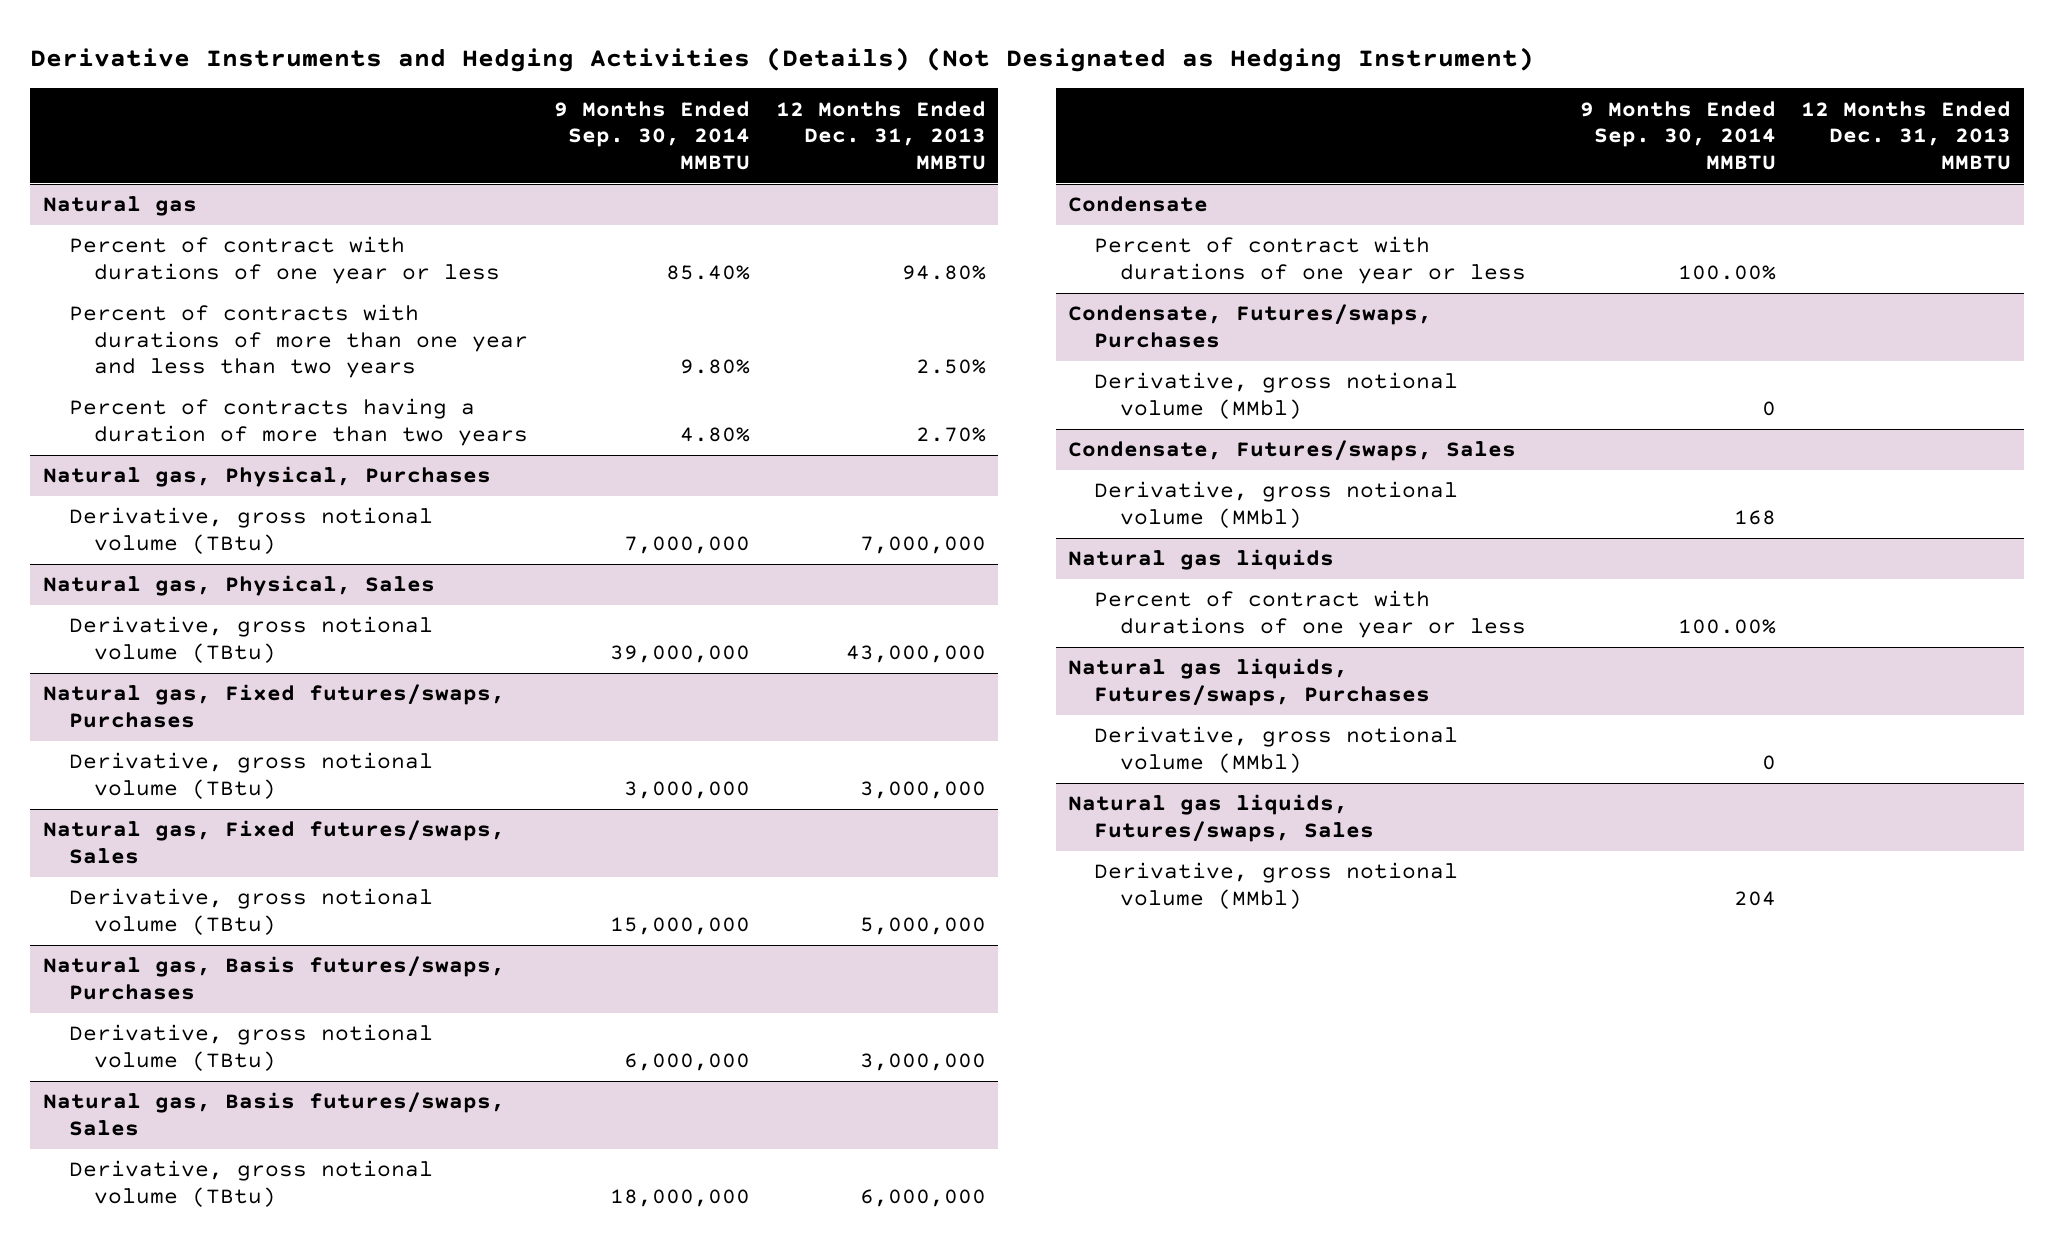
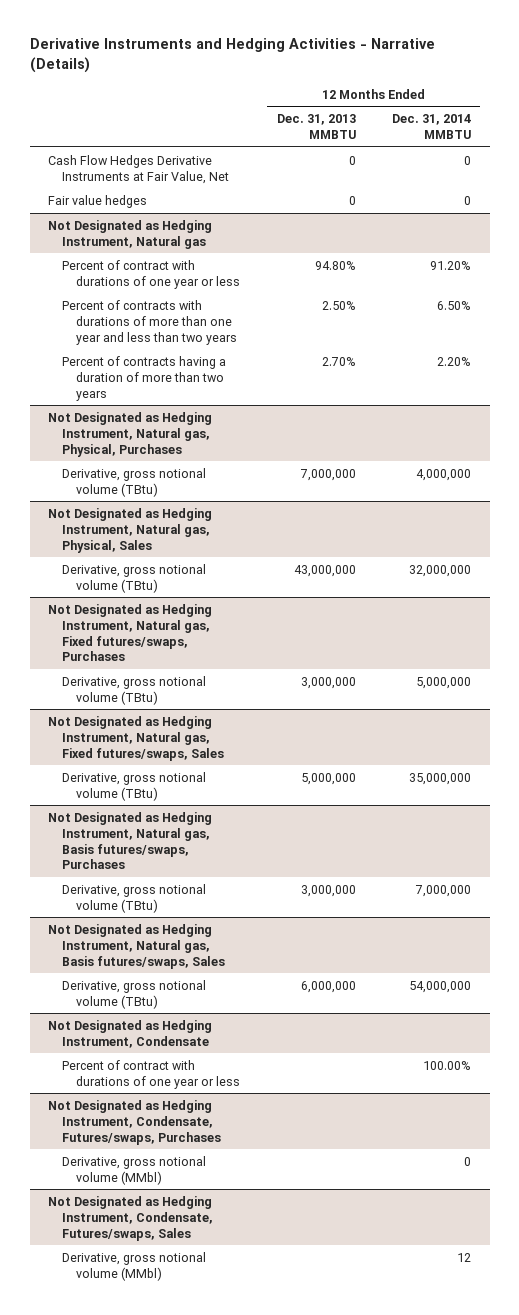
- Derivative Instruments and Hedging Activities (Details) (Not Designated as Hedging Instrument)
+ Derivative Instruments and Hedging Activities - Narrative (Details)
- | 9 Months Ended Sep. 30, 2014 MMBTU | 12 Months Ended Dec. 31, 2013 MMBTU
+ | 12 Months Ended Dec. 31, 2013 MMBTU | 12 Months Ended Dec. 31, 2014 MMBTU
- Natural gas
+ Cash Flow Hedges Derivative Instruments at Fair Value, Net | 0 | 0
+ Fair value hedges | 0 | 0
+ Not Designated as Hedging Instrument, Natural gas
- Natural gas, Physical, Purchases
+ Not Designated as Hedging Instrument, Natural gas, Physical, Purchases
- Natural gas, Physical, Sales
+ Not Designated as Hedging Instrument, Natural gas, Physical, Sales
- Natural gas, Fixed futures/swaps, Purchases
+ Not Designated as Hedging Instrument, Natural gas, Fixed futures/swaps, Purchases
- Natural gas, Fixed futures/swaps, Sales
+ Not Designated as Hedging Instrument, Natural gas, Fixed futures/swaps, Sales
- Natural gas, Basis futures/swaps, Purchases
+ Not Designated as Hedging Instrument, Natural gas, Basis futures/swaps, Purchases
- Natural gas, Basis futures/swaps, Sales
+ Not Designated as Hedging Instrument, Natural gas, Basis futures/swaps, Sales
- Condensate
- Percent of contract with durations of one year or less | 100.00% |
- Condensate, Futures/swaps, Purchases
- Derivative, gross notional volume (MMbl) | 0 |
- Condensate, Futures/swaps, Sales
- Derivative, gross notional volume (MMbl) | 168 |
- Natural gas liquids
+ Not Designated as Hedging Instrument, Condensate
- Natural gas liquids, Futures/swaps, Purchases
+ Not Designated as Hedging Instrument, Condensate, Futures/swaps, Purchases
- Natural gas liquids, Futures/swaps, Sales
+ Not Designated as Hedging Instrument, Condensate, Futures/swaps, Sales

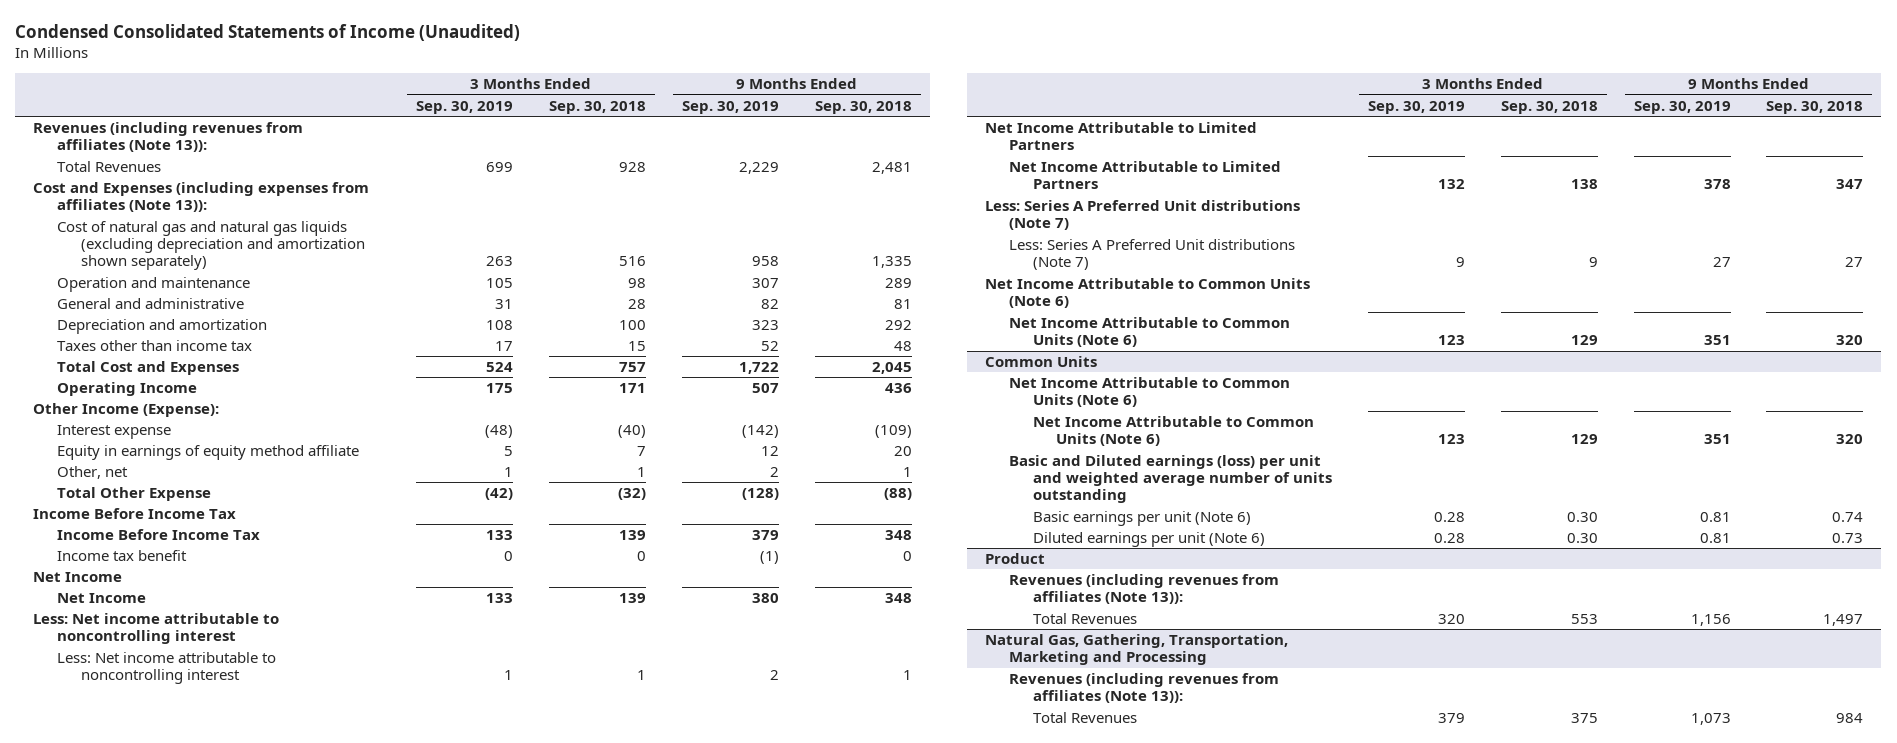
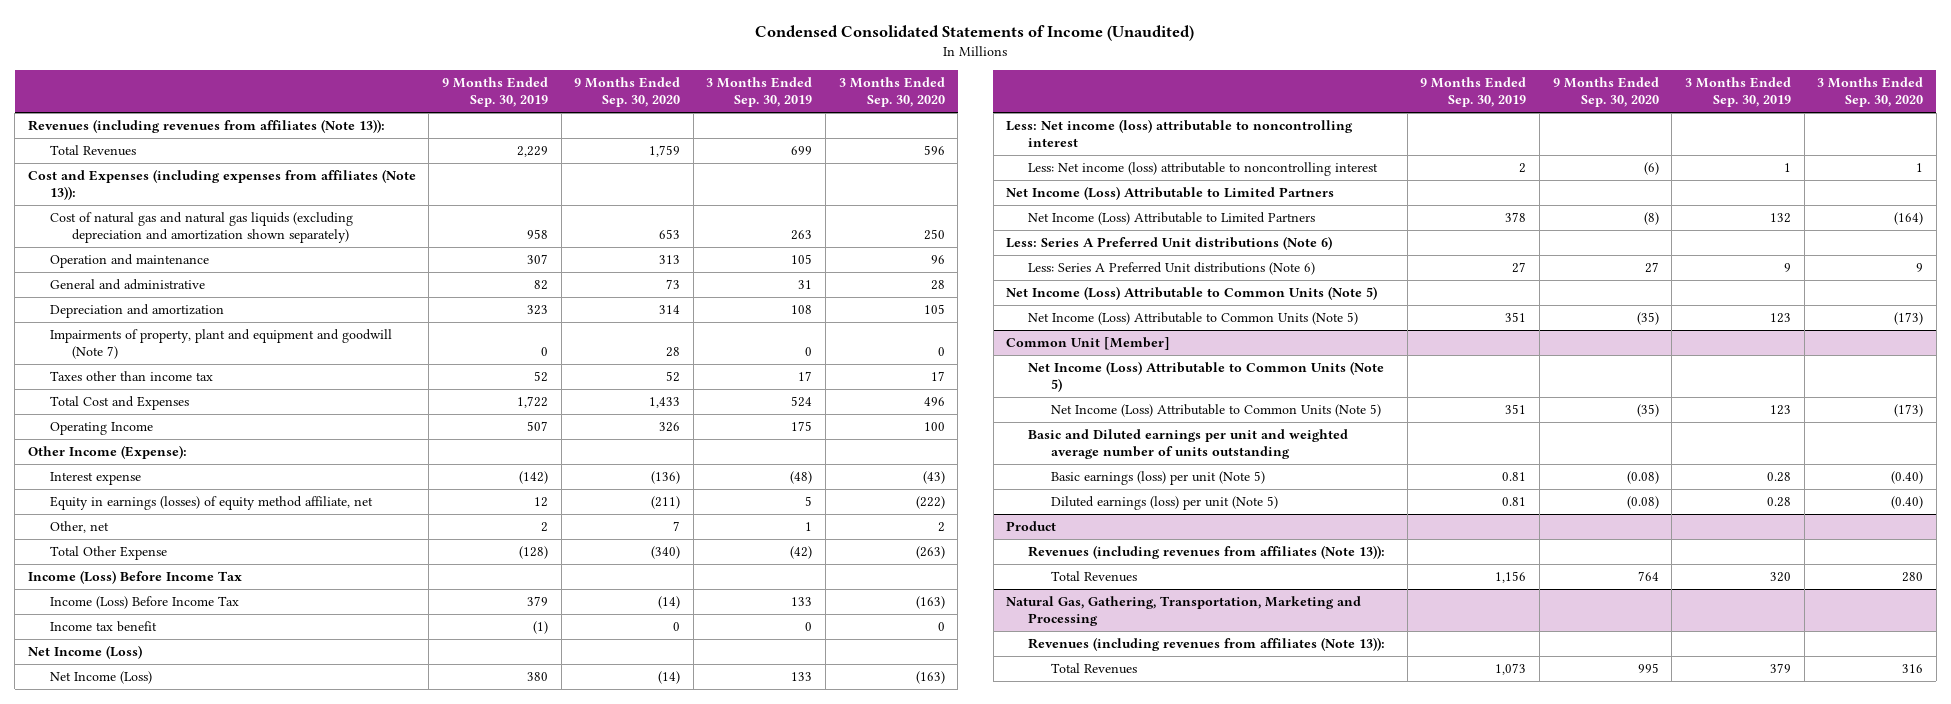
- | 3 Months Ended Sep. 30, 2019 | 3 Months Ended Sep. 30, 2018 | 9 Months Ended Sep. 30, 2019 | 9 Months Ended Sep. 30, 2018
+ | 9 Months Ended Sep. 30, 2019 | 9 Months Ended Sep. 30, 2020 | 3 Months Ended Sep. 30, 2019 | 3 Months Ended Sep. 30, 2020
+ Impairments of property, plant and equipment and goodwill (Note 7) | 0 | 28 | 0 | 0
- Equity in earnings of equity method affiliate | 5 | 7 | 12 | 20
+ Equity in earnings (losses) of equity method affiliate, net | 12 | (211) | 5 | (222)
- Income Before Income Tax
- Income Before Income Tax | 133 | 139 | 379 | 348
+ Income (Loss) Before Income Tax
+ Income (Loss) Before Income Tax | 379 | (14) | 133 | (163)
- Net Income
- Net Income | 133 | 139 | 380 | 348
- Less: Net income attributable to noncontrolling interest
- Less: Net income attributable to noncontrolling interest | 1 | 1 | 2 | 1
- Net Income Attributable to Limited Partners
- Net Income Attributable to Limited Partners | 132 | 138 | 378 | 347
- Less: Series A Preferred Unit distributions (Note 7)
- Less: Series A Preferred Unit distributions (Note 7) | 9 | 9 | 27 | 27
- Net Income Attributable to Common Units (Note 6)
- Net Income Attributable to Common Units (Note 6) | 123 | 129 | 351 | 320
- Common Units
- Net Income Attributable to Common Units (Note 6)
- Net Income Attributable to Common Units (Note 6) | 123 | 129 | 351 | 320
- Basic and Diluted earnings (loss) per unit and weighted average number of units outstanding
- Basic earnings per unit (Note 6) | 0.28 | 0.30 | 0.81 | 0.74
- Diluted earnings per unit (Note 6) | 0.28 | 0.30 | 0.81 | 0.73
+ Net Income (Loss)
+ Net Income (Loss) | 380 | (14) | 133 | (163)
+ Less: Net income (loss) attributable to noncontrolling interest
+ Less: Net income (loss) attributable to noncontrolling interest | 2 | (6) | 1 | 1
+ Net Income (Loss) Attributable to Limited Partners
+ Net Income (Loss) Attributable to Limited Partners | 378 | (8) | 132 | (164)
+ Less: Series A Preferred Unit distributions (Note 6)
+ Less: Series A Preferred Unit distributions (Note 6) | 27 | 27 | 9 | 9
+ Net Income (Loss) Attributable to Common Units (Note 5)
+ Net Income (Loss) Attributable to Common Units (Note 5) | 351 | (35) | 123 | (173)
+ Common Unit [Member]
+ Net Income (Loss) Attributable to Common Units (Note 5)
+ Net Income (Loss) Attributable to Common Units (Note 5) | 351 | (35) | 123 | (173)
+ Basic and Diluted earnings per unit and weighted average number of units outstanding
+ Basic earnings (loss) per unit (Note 5) | 0.81 | (0.08) | 0.28 | (0.40)
+ Diluted earnings (loss) per unit (Note 5) | 0.81 | (0.08) | 0.28 | (0.40)

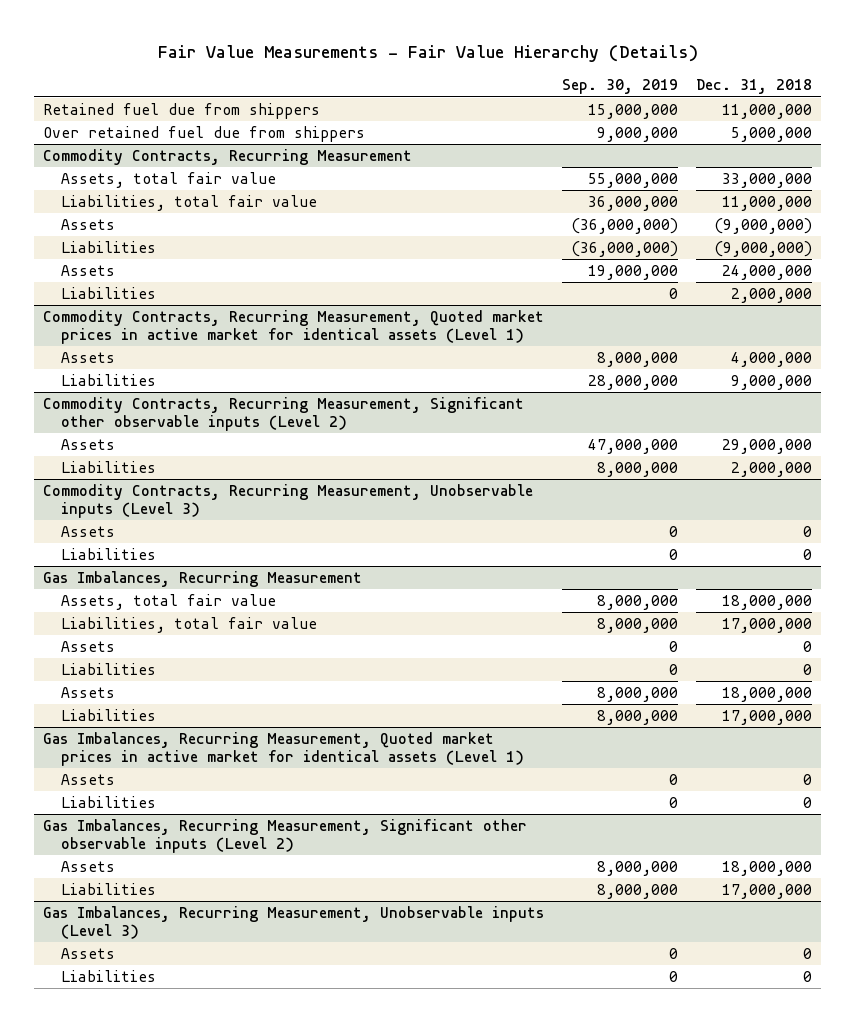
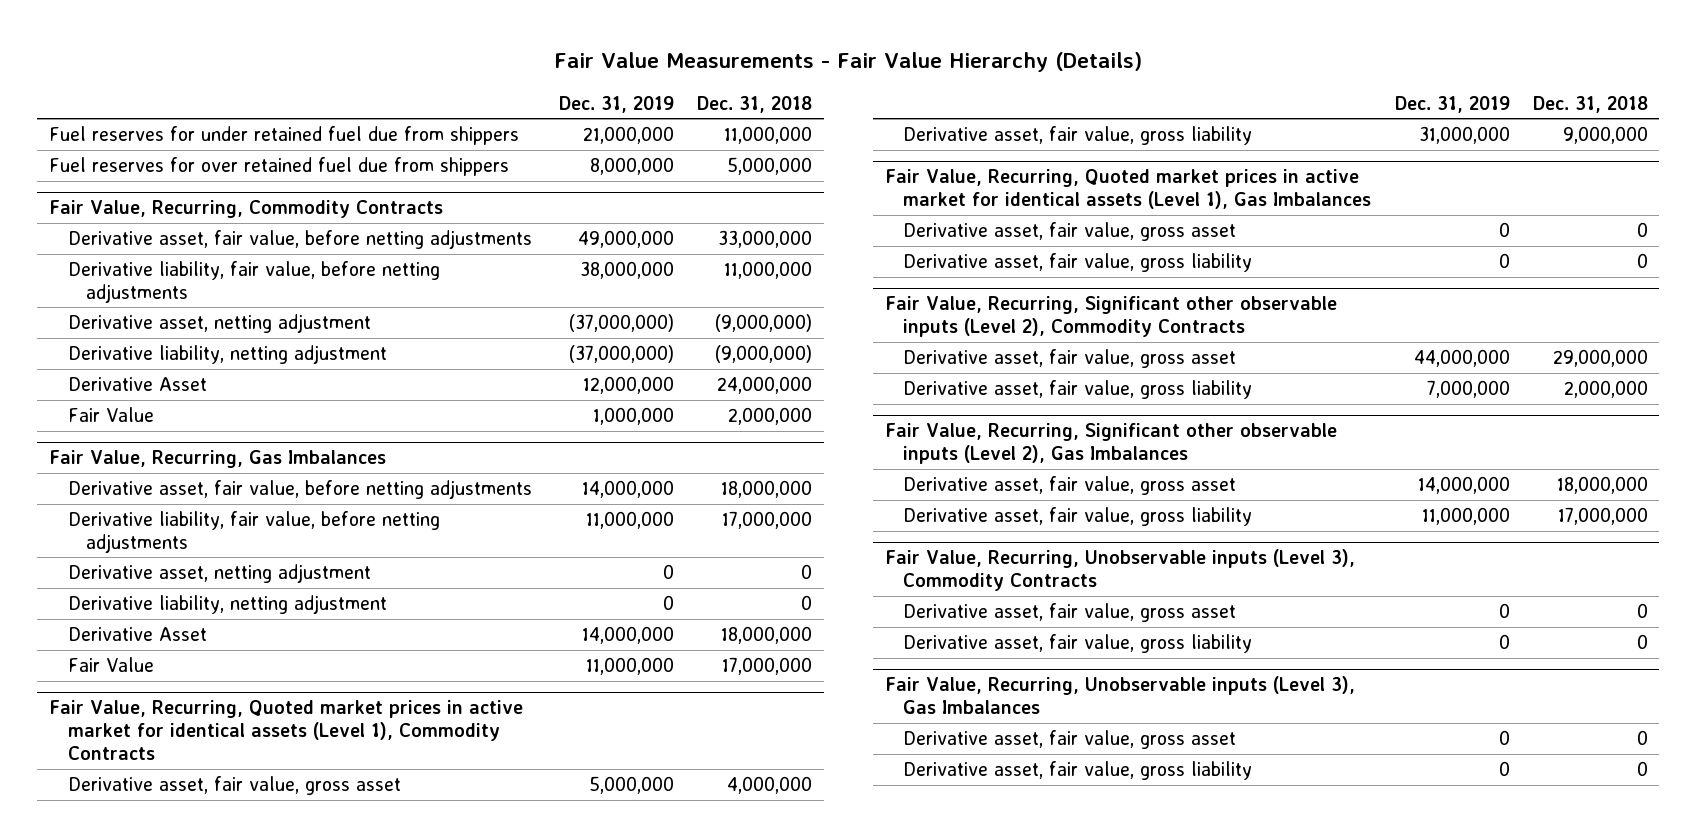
- | Sep. 30, 2019 | Dec. 31, 2018
+ | Dec. 31, 2019 | Dec. 31, 2018
- Retained fuel due from shippers | 15,000,000 | 11,000,000
- Over retained fuel due from shippers | 9,000,000 | 5,000,000
- Commodity Contracts, Recurring Measurement
- Assets, total fair value | 55,000,000 | 33,000,000
- Liabilities, total fair value | 36,000,000 | 11,000,000
- Assets | (36,000,000) | (9,000,000)
- Liabilities | (36,000,000) | (9,000,000)
- Assets | 19,000,000 | 24,000,000
- Liabilities | 0 | 2,000,000
- Commodity Contracts, Recurring Measurement, Quoted market prices in active market for identical assets (Level 1)
- Assets | 8,000,000 | 4,000,000
- Liabilities | 28,000,000 | 9,000,000
- Commodity Contracts, Recurring Measurement, Significant other observable inputs (Level 2)
- Assets | 47,000,000 | 29,000,000
- Liabilities | 8,000,000 | 2,000,000
- Commodity Contracts, Recurring Measurement, Unobservable inputs (Level 3)
- Assets | 0 | 0
- Liabilities | 0 | 0
- Gas Imbalances, Recurring Measurement
- Assets, total fair value | 8,000,000 | 18,000,000
- Liabilities, total fair value | 8,000,000 | 17,000,000
- Assets | 0 | 0
- Liabilities | 0 | 0
- Assets | 8,000,000 | 18,000,000
- Liabilities | 8,000,000 | 17,000,000
- Gas Imbalances, Recurring Measurement, Quoted market prices in active market for identical assets (Level 1)
- Assets | 0 | 0
- Liabilities | 0 | 0
- Gas Imbalances, Recurring Measurement, Significant other observable inputs (Level 2)
- Assets | 8,000,000 | 18,000,000
- Liabilities | 8,000,000 | 17,000,000
- Gas Imbalances, Recurring Measurement, Unobservable inputs (Level 3)
- Assets | 0 | 0
- Liabilities | 0 | 0
+ Fuel reserves for under retained fuel due from shippers | 21,000,000 | 11,000,000
+ Fuel reserves for over retained fuel due from shippers | 8,000,000 | 5,000,000
+ Fair Value, Recurring, Commodity Contracts
+ Derivative asset, fair value, before netting adjustments | 49,000,000 | 33,000,000
+ Derivative liability, fair value, before netting adjustments | 38,000,000 | 11,000,000
+ Derivative asset, netting adjustment | (37,000,000) | (9,000,000)
+ Derivative liability, netting adjustment | (37,000,000) | (9,000,000)
+ Derivative Asset | 12,000,000 | 24,000,000
+ Fair Value | 1,000,000 | 2,000,000
+ Fair Value, Recurring, Gas Imbalances
+ Derivative asset, fair value, before netting adjustments | 14,000,000 | 18,000,000
+ Derivative liability, fair value, before netting adjustments | 11,000,000 | 17,000,000
+ Derivative asset, netting adjustment | 0 | 0
+ Derivative liability, netting adjustment | 0 | 0
+ Derivative Asset | 14,000,000 | 18,000,000
+ Fair Value | 11,000,000 | 17,000,000
+ Fair Value, Recurring, Quoted market prices in active market for identical assets (Level 1), Commodity Contracts
+ Derivative asset, fair value, gross asset | 5,000,000 | 4,000,000
+ Derivative asset, fair value, gross liability | 31,000,000 | 9,000,000
+ Fair Value, Recurring, Quoted market prices in active market for identical assets (Level 1), Gas Imbalances
+ Derivative asset, fair value, gross asset | 0 | 0
+ Derivative asset, fair value, gross liability | 0 | 0
+ Fair Value, Recurring, Significant other observable inputs (Level 2), Commodity Contracts
+ Derivative asset, fair value, gross asset | 44,000,000 | 29,000,000
+ Derivative asset, fair value, gross liability | 7,000,000 | 2,000,000
+ Fair Value, Recurring, Significant other observable inputs (Level 2), Gas Imbalances
+ Derivative asset, fair value, gross asset | 14,000,000 | 18,000,000
+ Derivative asset, fair value, gross liability | 11,000,000 | 17,000,000
+ Fair Value, Recurring, Unobservable inputs (Level 3), Commodity Contracts
+ Derivative asset, fair value, gross asset | 0 | 0
+ Derivative asset, fair value, gross liability | 0 | 0
+ Fair Value, Recurring, Unobservable inputs (Level 3), Gas Imbalances
+ Derivative asset, fair value, gross asset | 0 | 0
+ Derivative asset, fair value, gross liability | 0 | 0

